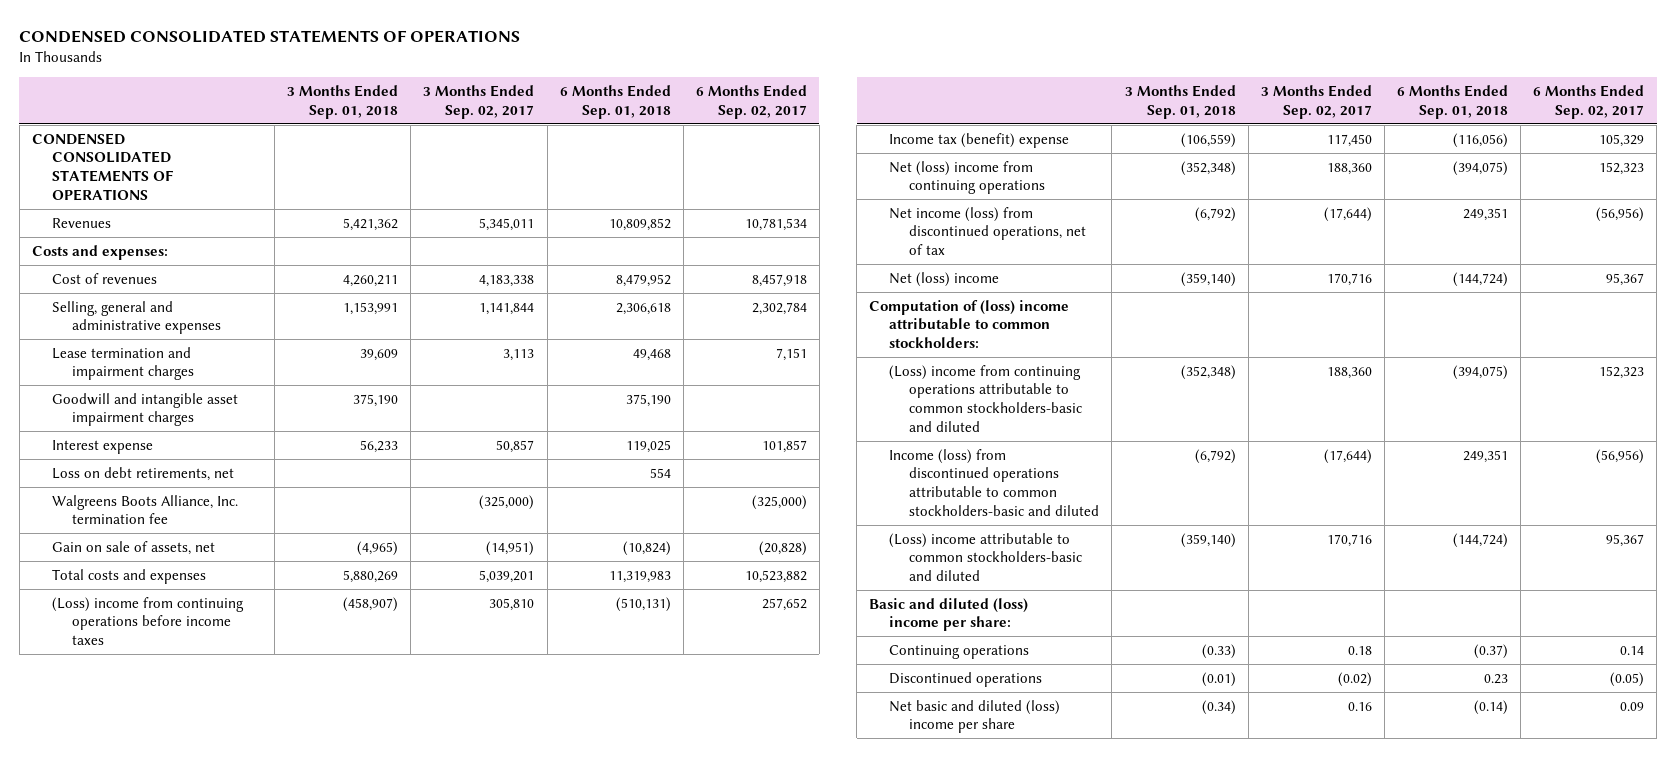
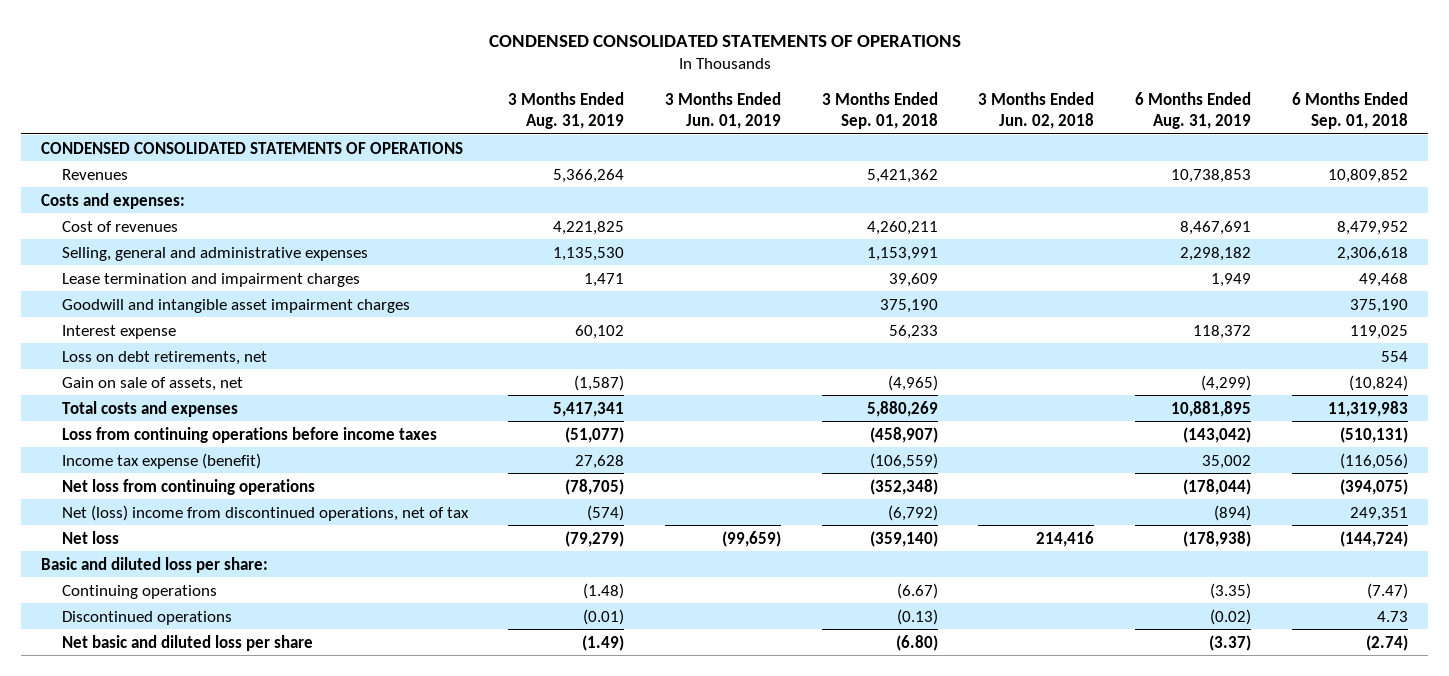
- | 3 Months Ended Sep. 01, 2018 | 3 Months Ended Sep. 02, 2017 | 6 Months Ended Sep. 01, 2018 | 6 Months Ended Sep. 02, 2017
+ | 3 Months Ended Aug. 31, 2019 | 3 Months Ended Jun. 01, 2019 | 3 Months Ended Sep. 01, 2018 | 3 Months Ended Jun. 02, 2018 | 6 Months Ended Aug. 31, 2019 | 6 Months Ended Sep. 01, 2018
- Walgreens Boots Alliance, Inc. termination fee | | (325,000) | | (325,000)
- (Loss) income from continuing operations before income taxes | (458,907) | 305,810 | (510,131) | 257,652
- Income tax (benefit) expense | (106,559) | 117,450 | (116,056) | 105,329
- Net (loss) income from continuing operations | (352,348) | 188,360 | (394,075) | 152,323
- Net income (loss) from discontinued operations, net of tax | (6,792) | (17,644) | 249,351 | (56,956)
- Net (loss) income | (359,140) | 170,716 | (144,724) | 95,367
- Computation of (loss) income attributable to common stockholders:
- (Loss) income from continuing operations attributable to common stockholders-basic and diluted | (352,348) | 188,360 | (394,075) | 152,323
- Income (loss) from discontinued operations attributable to common stockholders-basic and diluted | (6,792) | (17,644) | 249,351 | (56,956)
- (Loss) income attributable to common stockholders-basic and diluted | (359,140) | 170,716 | (144,724) | 95,367
- Basic and diluted (loss) income per share:
- Continuing operations | (0.33) | 0.18 | (0.37) | 0.14
- Discontinued operations | (0.01) | (0.02) | 0.23 | (0.05)
- Net basic and diluted (loss) income per share | (0.34) | 0.16 | (0.14) | 0.09
+ Loss from continuing operations before income taxes | (51,077) | | (458,907) | | (143,042) | (510,131)
+ Income tax expense (benefit) | 27,628 | | (106,559) | | 35,002 | (116,056)
+ Net loss from continuing operations | (78,705) | | (352,348) | | (178,044) | (394,075)
+ Net (loss) income from discontinued operations, net of tax | (574) | | (6,792) | | (894) | 249,351
+ Net loss | (79,279) | (99,659) | (359,140) | 214,416 | (178,938) | (144,724)
+ Basic and diluted loss per share:
+ Continuing operations | (1.48) | | (6.67) | | (3.35) | (7.47)
+ Discontinued operations | (0.01) | | (0.13) | | (0.02) | 4.73
+ Net basic and diluted loss per share | (1.49) | | (6.80) | | (3.37) | (2.74)

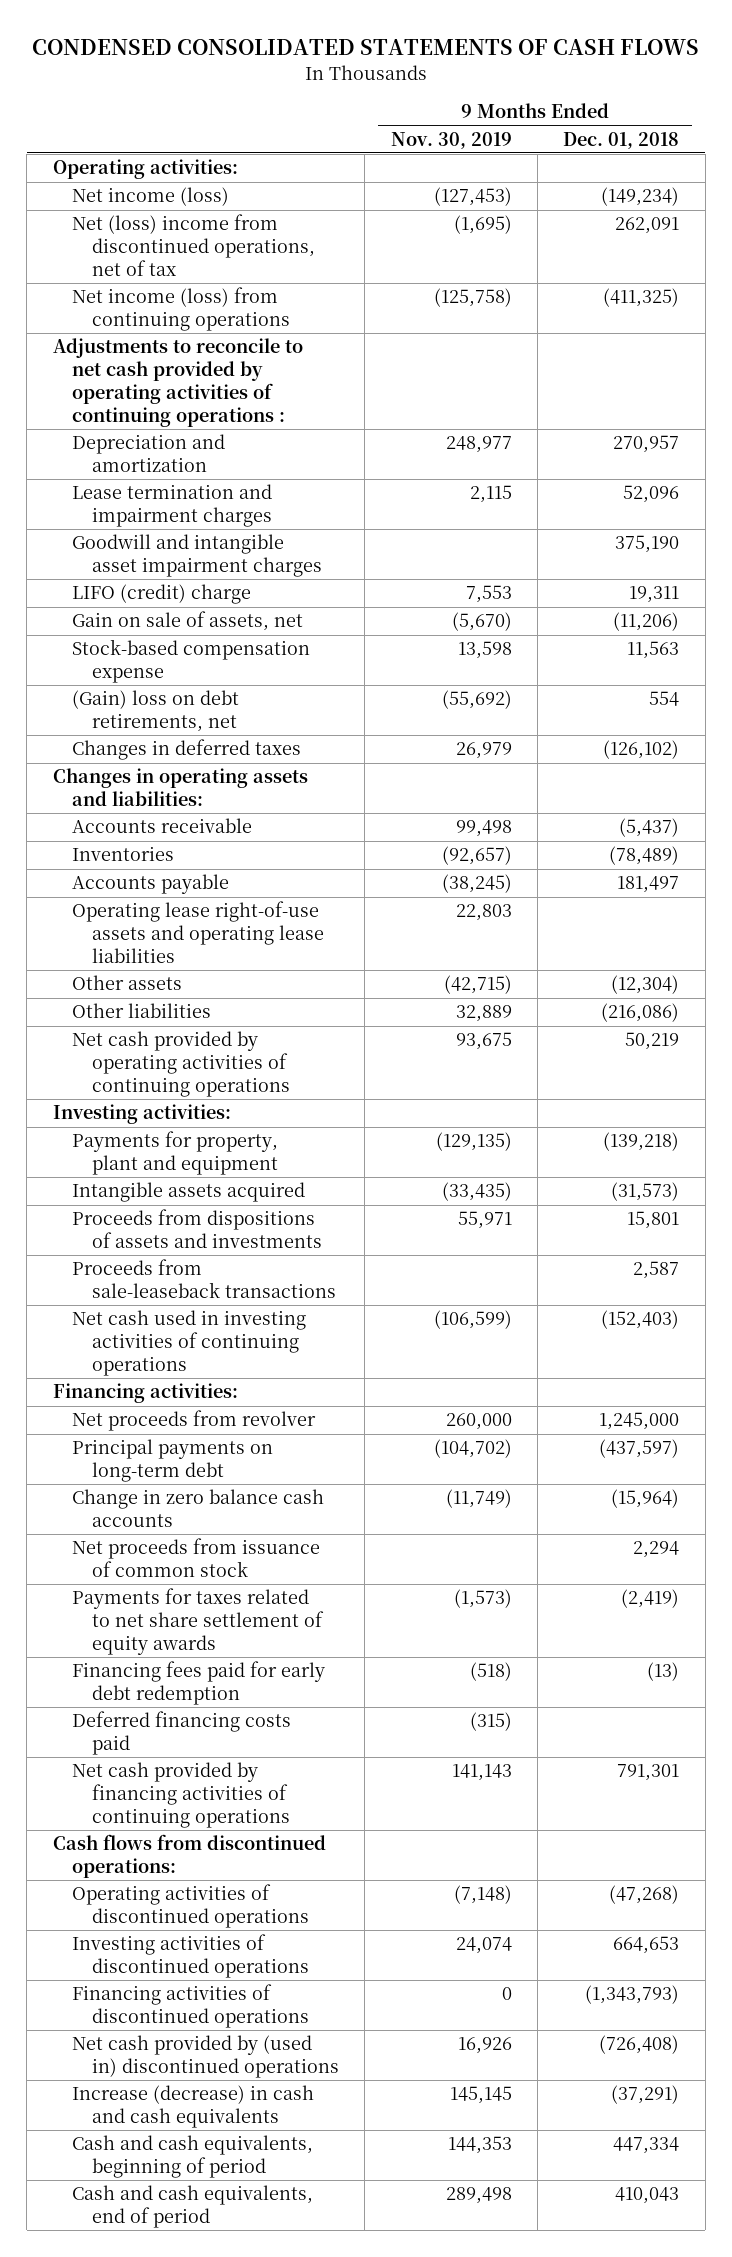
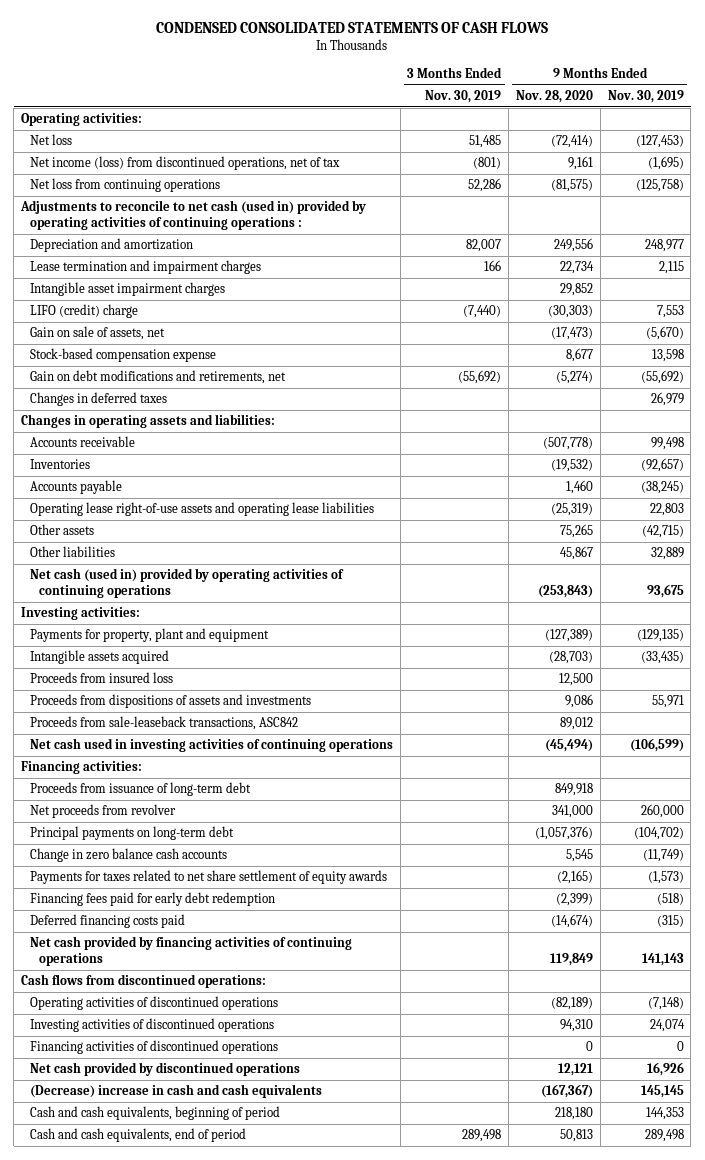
- | 9 Months Ended Nov. 30, 2019 | 9 Months Ended Dec. 01, 2018
+ | 3 Months Ended Nov. 30, 2019 | 9 Months Ended Nov. 28, 2020 | 9 Months Ended Nov. 30, 2019
- Net income (loss) | (127,453) | (149,234)
- Net (loss) income from discontinued operations, net of tax | (1,695) | 262,091
- Net income (loss) from continuing operations | (125,758) | (411,325)
- Adjustments to reconcile to net cash provided by operating activities of continuing operations :
+ Net loss | 51,485 | (72,414) | (127,453)
+ Net income (loss) from discontinued operations, net of tax | (801) | 9,161 | (1,695)
+ Net loss from continuing operations | 52,286 | (81,575) | (125,758)
+ Adjustments to reconcile to net cash (used in) provided by operating activities of continuing operations :
- Goodwill and intangible asset impairment charges | | 375,190
+ Intangible asset impairment charges | | 29,852 |
- (Gain) loss on debt retirements, net | (55,692) | 554
+ Gain on debt modifications and retirements, net | (55,692) | (5,274) | (55,692)
- Net cash provided by operating activities of continuing operations | 93,675 | 50,219
+ Net cash (used in) provided by operating activities of continuing operations | | (253,843) | 93,675
+ Proceeds from insured loss | | 12,500 |
- Proceeds from sale-leaseback transactions | | 2,587
+ Proceeds from sale-leaseback transactions, ASC842 | | 89,012 |
+ Proceeds from issuance of long-term debt | | 849,918 |
- Net proceeds from issuance of common stock | | 2,294
- Net cash provided by (used in) discontinued operations | 16,926 | (726,408)
- Increase (decrease) in cash and cash equivalents | 145,145 | (37,291)
+ Net cash provided by discontinued operations | | 12,121 | 16,926
+ (Decrease) increase in cash and cash equivalents | | (167,367) | 145,145

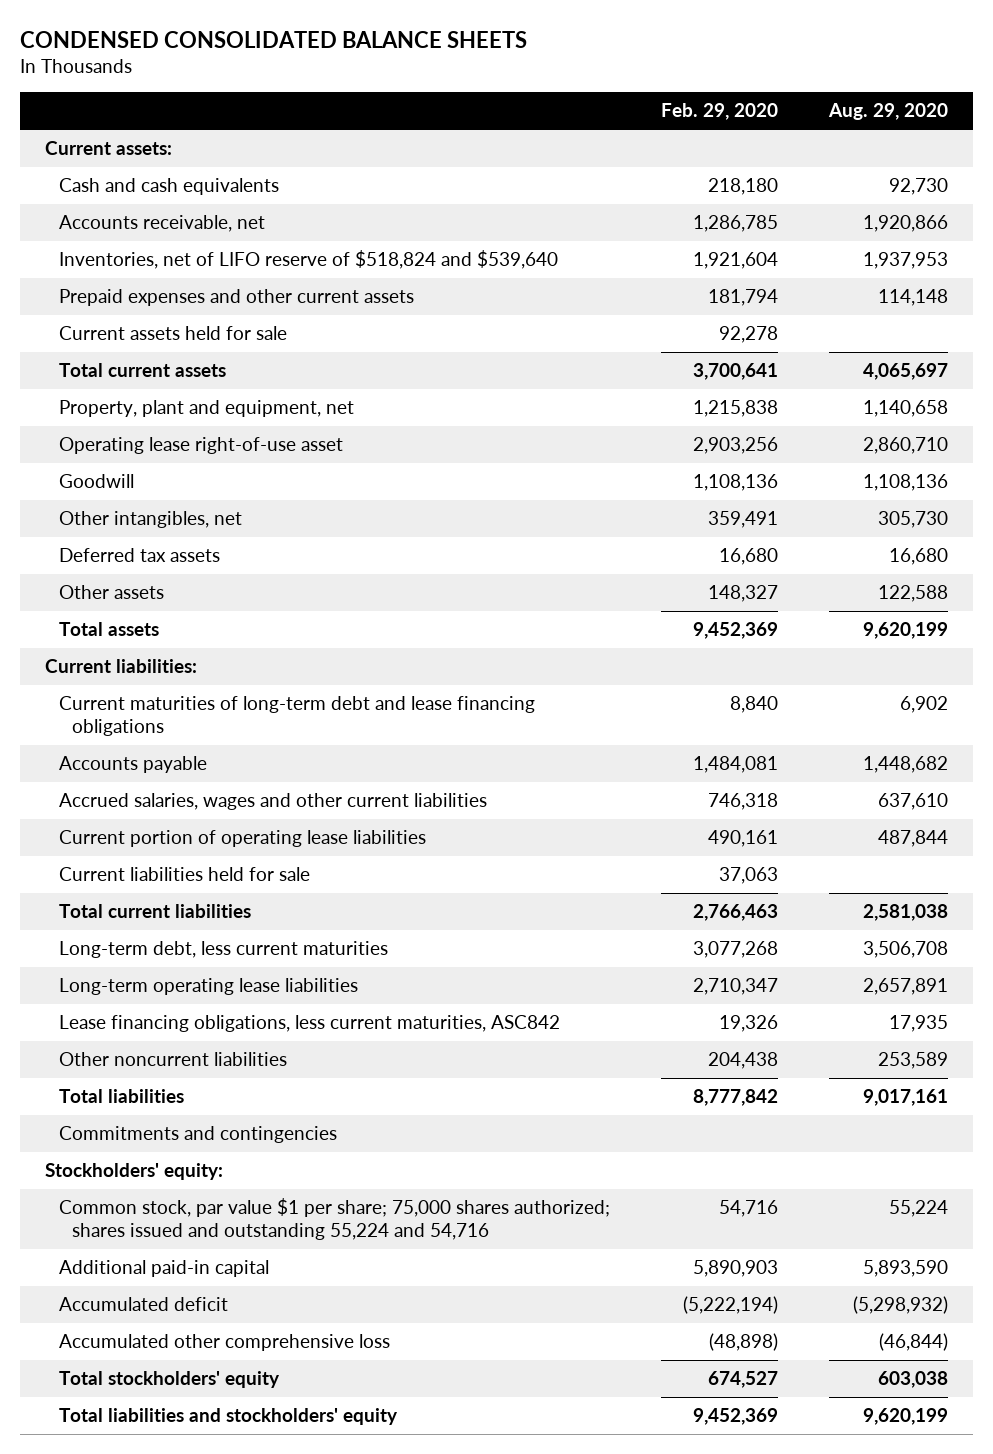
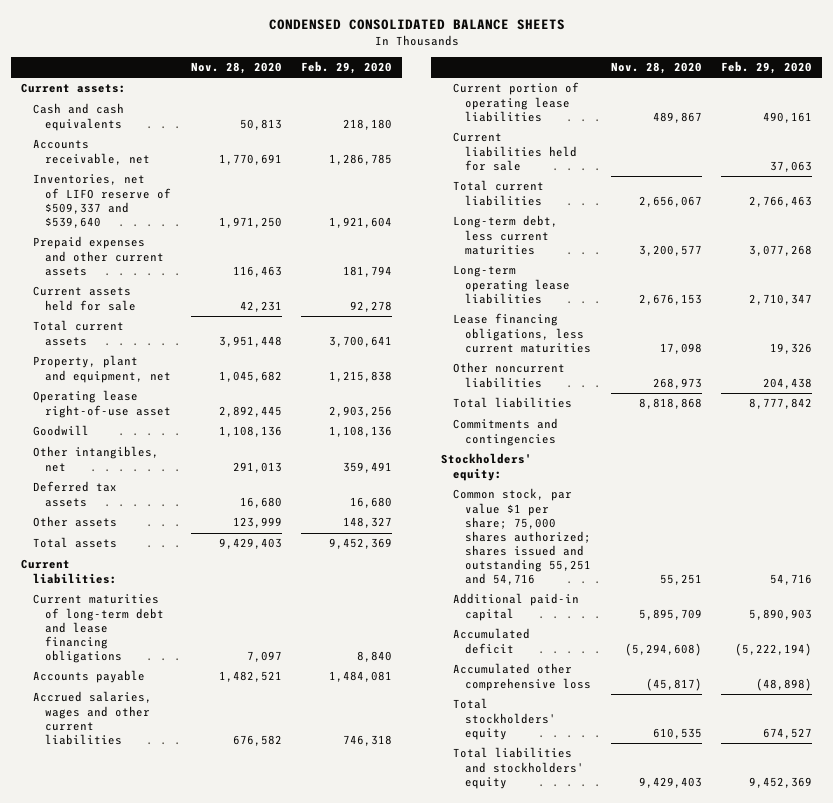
- | Feb. 29, 2020 | Aug. 29, 2020
+ | Nov. 28, 2020 | Feb. 29, 2020
- Inventories, net of LIFO reserve of $518,824 and $539,640 | 1,921,604 | 1,937,953
+ Inventories, net of LIFO reserve of $509,337 and $539,640 | 1,971,250 | 1,921,604
- Lease financing obligations, less current maturities, ASC842 | 19,326 | 17,935
+ Lease financing obligations, less current maturities | 17,098 | 19,326
- Common stock, par value $1 per share; 75,000 shares authorized; shares issued and outstanding 55,224 and 54,716 | 54,716 | 55,224
+ Common stock, par value $1 per share; 75,000 shares authorized; shares issued and outstanding 55,251 and 54,716 | 55,251 | 54,716

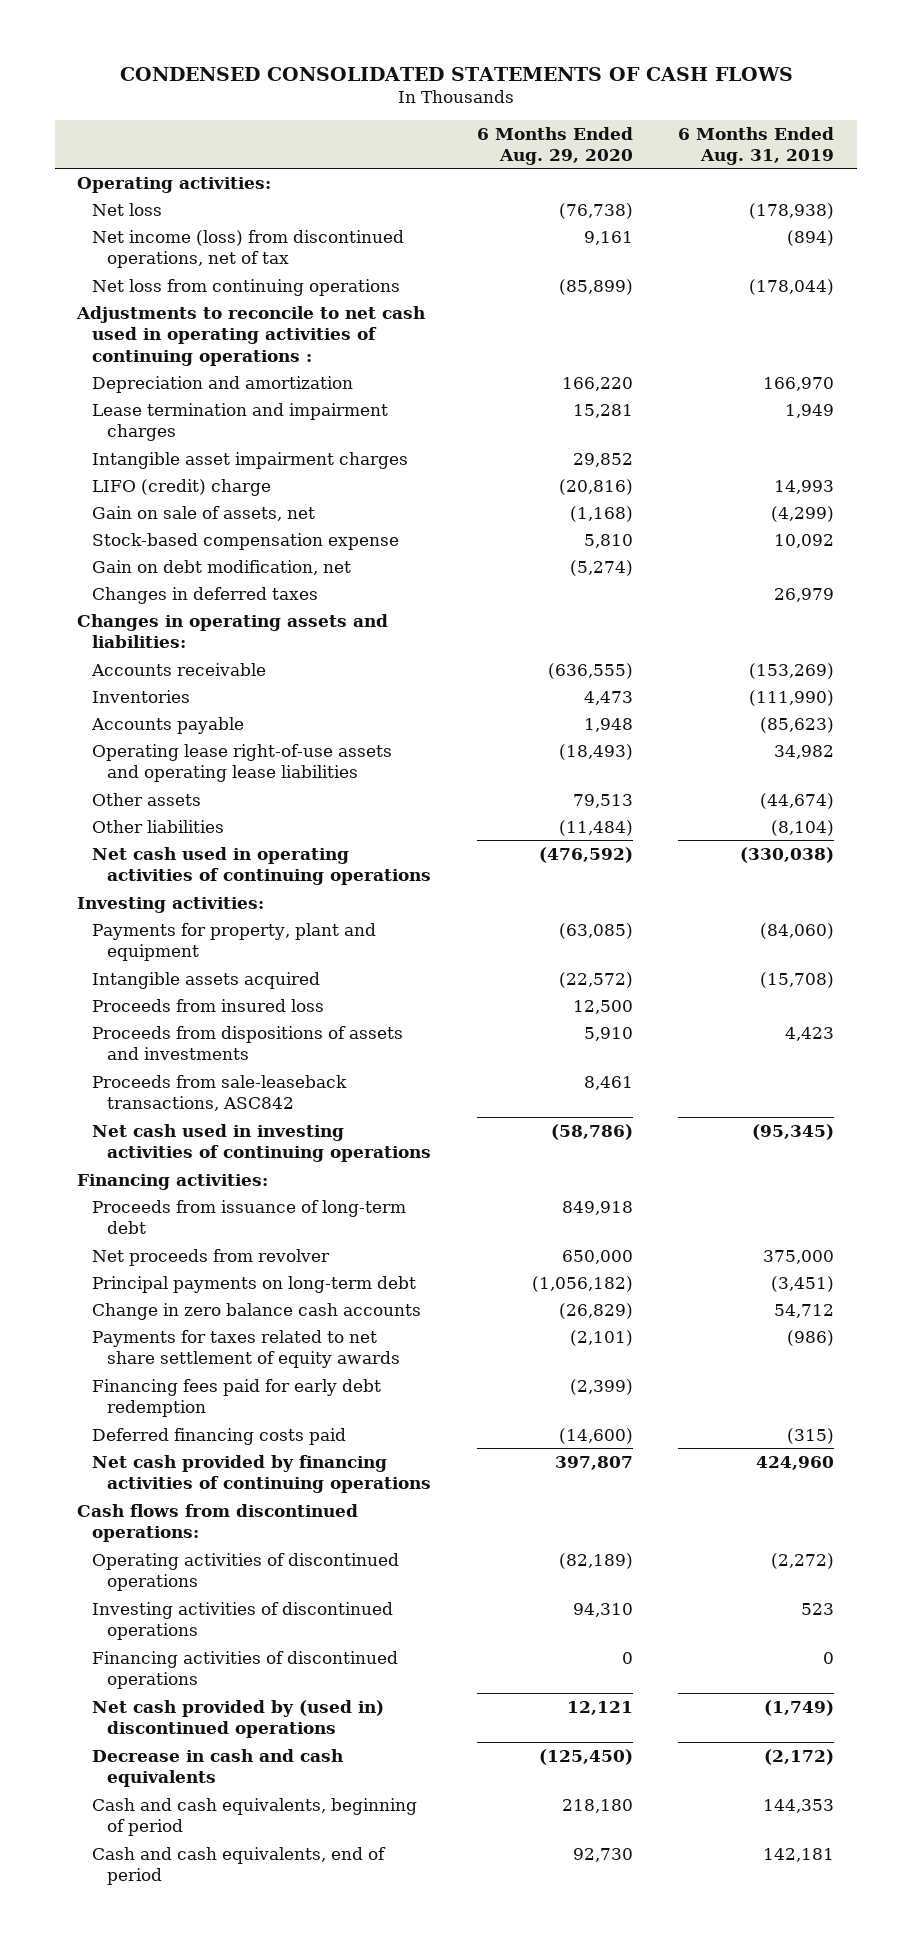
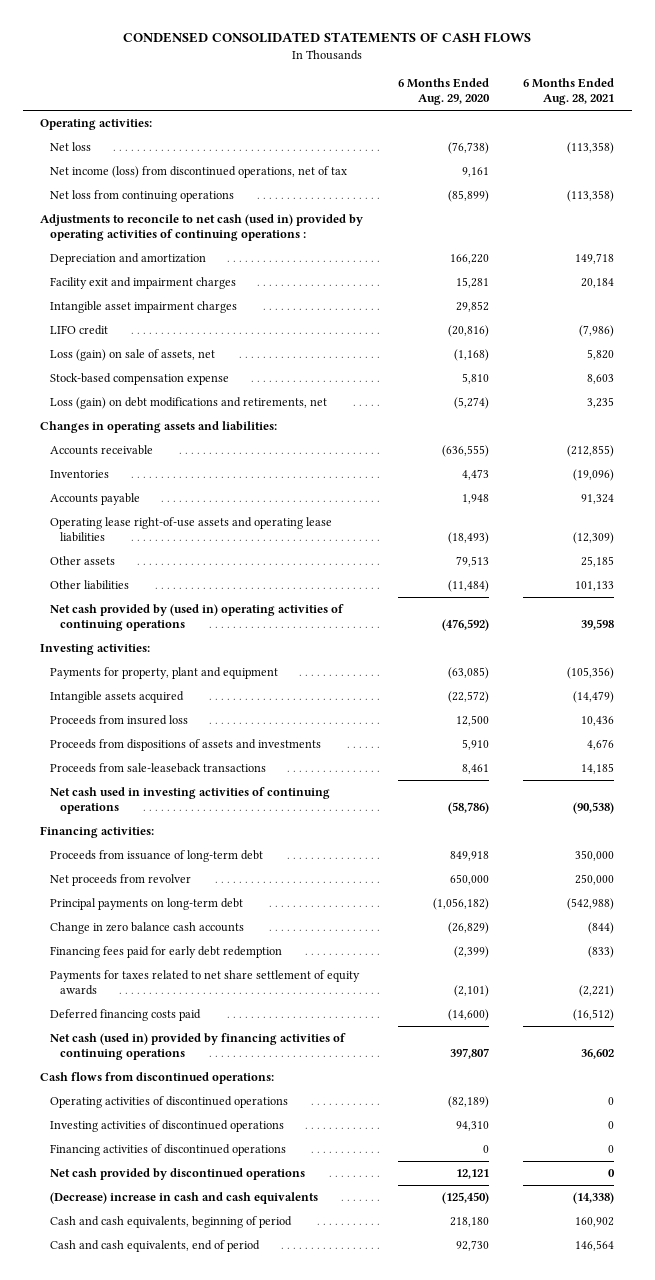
- | 6 Months Ended Aug. 29, 2020 | 6 Months Ended Aug. 31, 2019
+ | 6 Months Ended Aug. 29, 2020 | 6 Months Ended Aug. 28, 2021
- Adjustments to reconcile to net cash used in operating activities of continuing operations :
+ Adjustments to reconcile to net cash (used in) provided by operating activities of continuing operations :
- Lease termination and impairment charges | 15,281 | 1,949
+ Facility exit and impairment charges | 15,281 | 20,184
- LIFO (credit) charge | (20,816) | 14,993
- Gain on sale of assets, net | (1,168) | (4,299)
+ LIFO credit | (20,816) | (7,986)
+ Loss (gain) on sale of assets, net | (1,168) | 5,820
- Gain on debt modification, net | (5,274) |
- Changes in deferred taxes | | 26,979
+ Loss (gain) on debt modifications and retirements, net | (5,274) | 3,235
- Net cash used in operating activities of continuing operations | (476,592) | (330,038)
+ Net cash provided by (used in) operating activities of continuing operations | (476,592) | 39,598
- Proceeds from sale-leaseback transactions, ASC842 | 8,461 |
+ Proceeds from sale-leaseback transactions | 8,461 | 14,185
moved down: Payments for taxes related to net share settlement of equity awards | (2,101) | (2,221)
- Net cash provided by financing activities of continuing operations | 397,807 | 424,960
+ Net cash (used in) provided by financing activities of continuing operations | 397,807 | 36,602
- Net cash provided by (used in) discontinued operations | 12,121 | (1,749)
- Decrease in cash and cash equivalents | (125,450) | (2,172)
+ Net cash provided by discontinued operations | 12,121 | 0
+ (Decrease) increase in cash and cash equivalents | (125,450) | (14,338)

